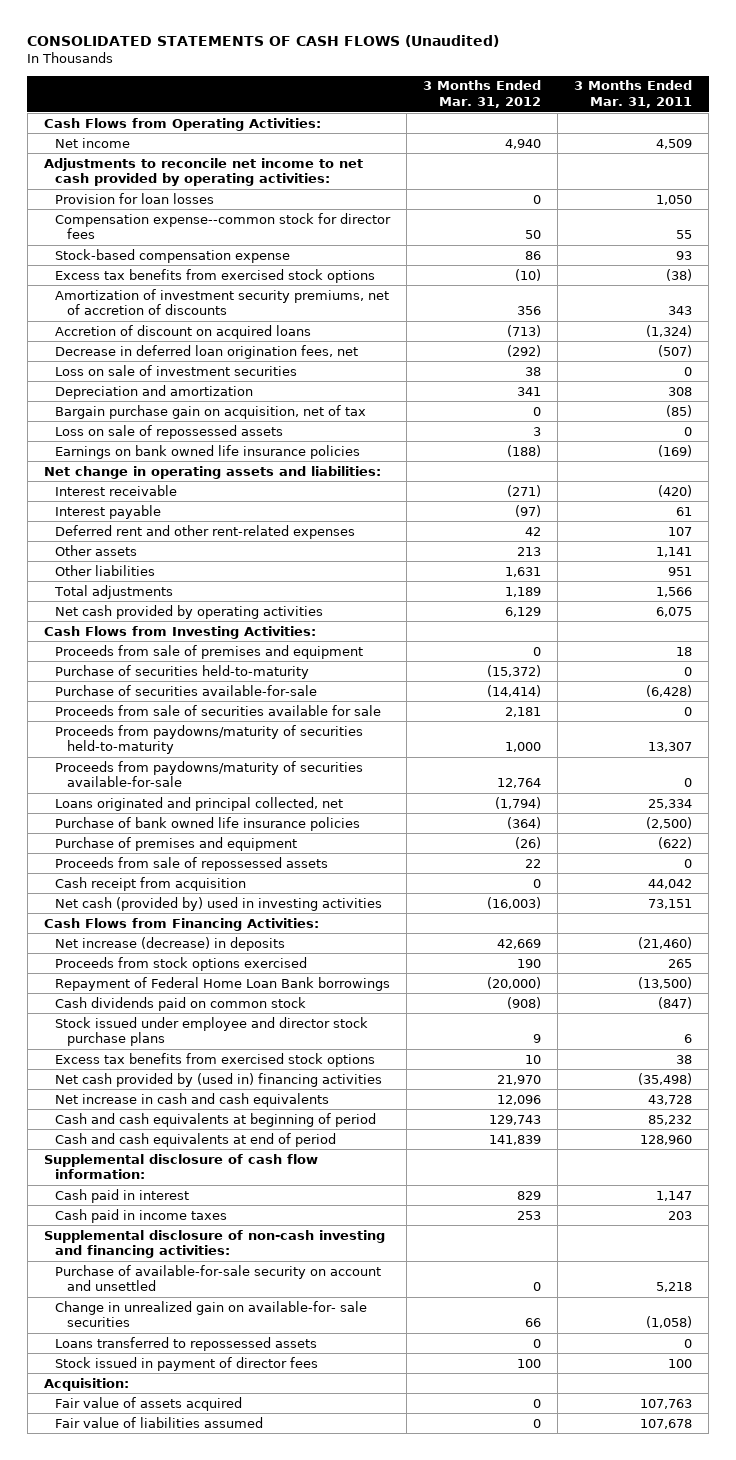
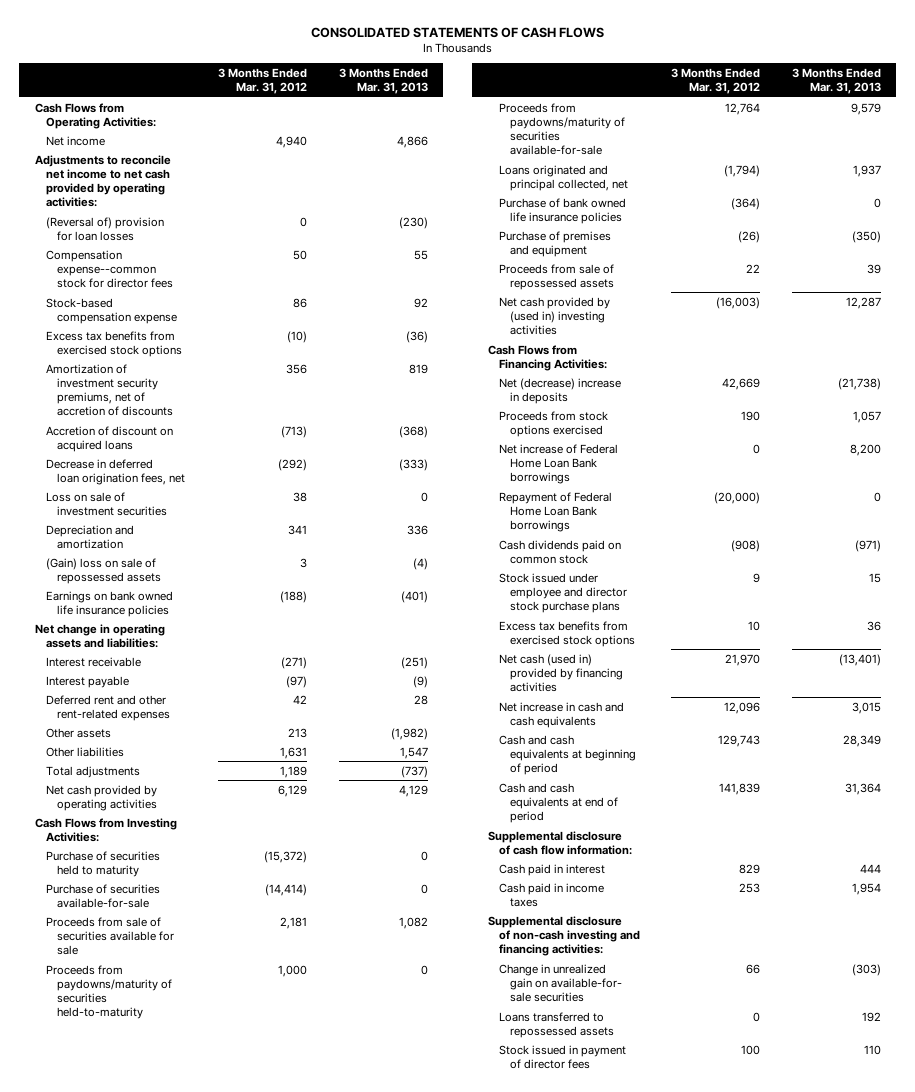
- CONSOLIDATED STATEMENTS OF CASH FLOWS (Unaudited)
+ CONSOLIDATED STATEMENTS OF CASH FLOWS
- | 3 Months Ended Mar. 31, 2012 | 3 Months Ended Mar. 31, 2011
+ | 3 Months Ended Mar. 31, 2012 | 3 Months Ended Mar. 31, 2013
- Provision for loan losses | 0 | 1,050
+ (Reversal of) provision for loan losses | 0 | (230)
- Bargain purchase gain on acquisition, net of tax | 0 | (85)
- Loss on sale of repossessed assets | 3 | 0
+ (Gain) loss on sale of repossessed assets | 3 | (4)
- Proceeds from sale of premises and equipment | 0 | 18
- Purchase of securities held-to-maturity | (15,372) | 0
+ Purchase of securities held to maturity | (15,372) | 0
- Cash receipt from acquisition | 0 | 44,042
- Net cash (provided by) used in investing activities | (16,003) | 73,151
+ Net cash provided by (used in) investing activities | (16,003) | 12,287
- Net increase (decrease) in deposits | 42,669 | (21,460)
+ Net (decrease) increase in deposits | 42,669 | (21,738)
+ Net increase of Federal Home Loan Bank borrowings | 0 | 8,200
- Net cash provided by (used in) financing activities | 21,970 | (35,498)
+ Net cash (used in) provided by financing activities | 21,970 | (13,401)
- Purchase of available-for-sale security on account and unsettled | 0 | 5,218
- Acquisition:
- Fair value of assets acquired | 0 | 107,763
- Fair value of liabilities assumed | 0 | 107,678

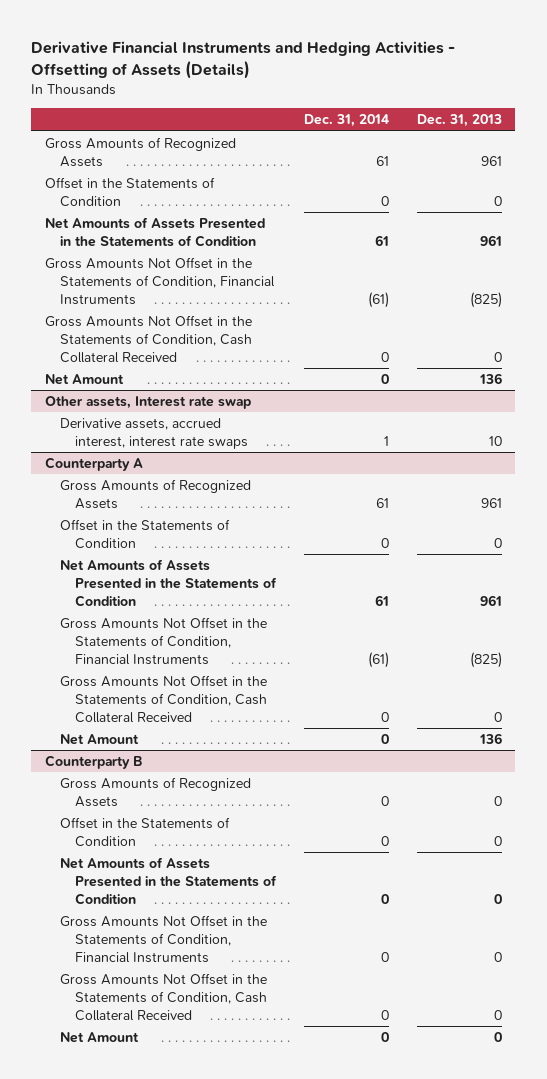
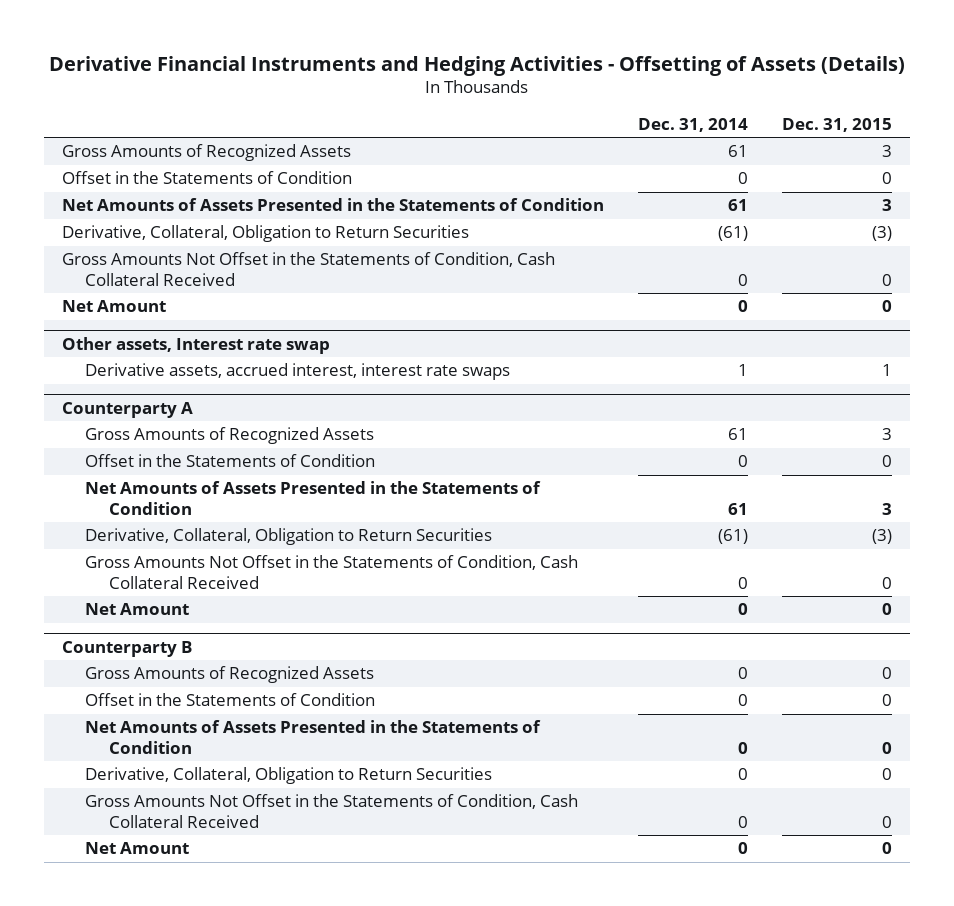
- | Dec. 31, 2014 | Dec. 31, 2013
+ | Dec. 31, 2014 | Dec. 31, 2015
- Gross Amounts Not Offset in the Statements of Condition, Financial Instruments | (61) | (825)
+ Derivative, Collateral, Obligation to Return Securities | (61) | (3)
@ Counterparty A
- Gross Amounts Not Offset in the Statements of Condition, Financial Instruments | (61) | (825)
+ Derivative, Collateral, Obligation to Return Securities | (61) | (3)
@ Counterparty B
- Gross Amounts Not Offset in the Statements of Condition, Financial Instruments | 0 | 0
+ Derivative, Collateral, Obligation to Return Securities | 0 | 0

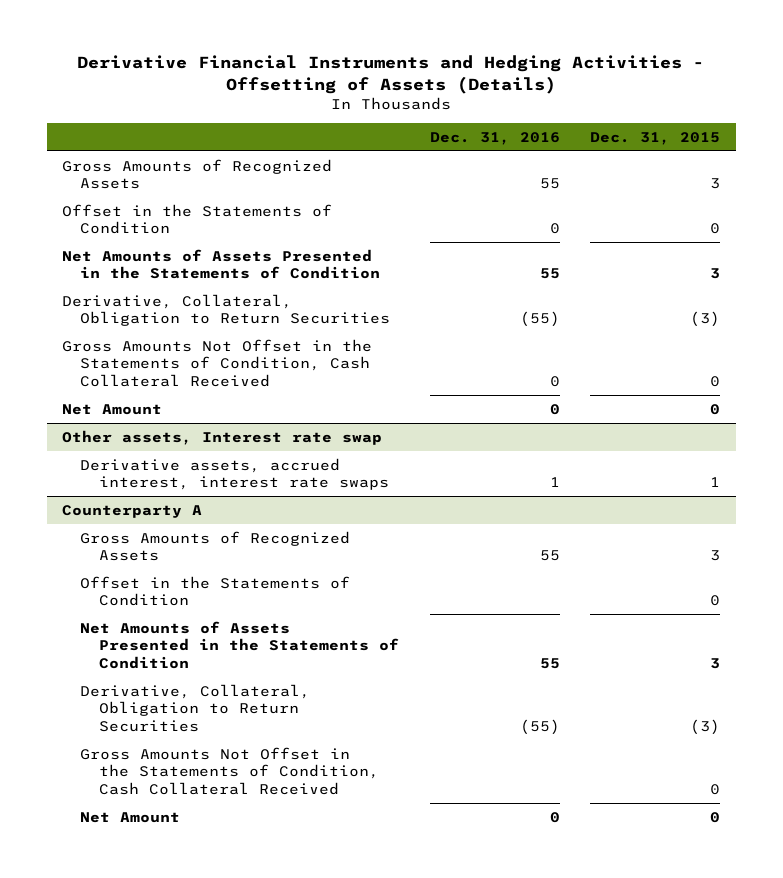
- | Dec. 31, 2014 | Dec. 31, 2015
+ | Dec. 31, 2016 | Dec. 31, 2015
- Counterparty B
- Gross Amounts of Recognized Assets | 0 | 0
- Offset in the Statements of Condition | 0 | 0
- Net Amounts of Assets Presented in the Statements of Condition | 0 | 0
- Derivative, Collateral, Obligation to Return Securities | 0 | 0
- Gross Amounts Not Offset in the Statements of Condition, Cash Collateral Received | 0 | 0
- Net Amount | 0 | 0

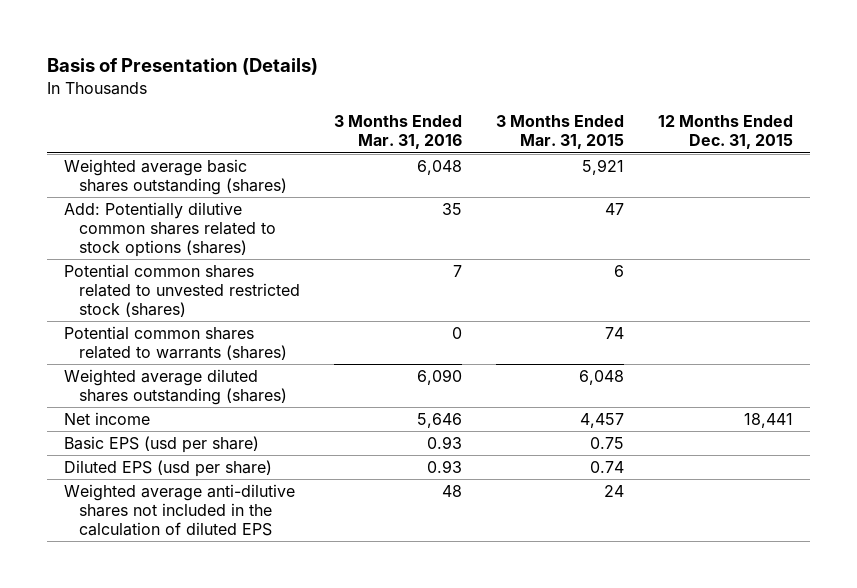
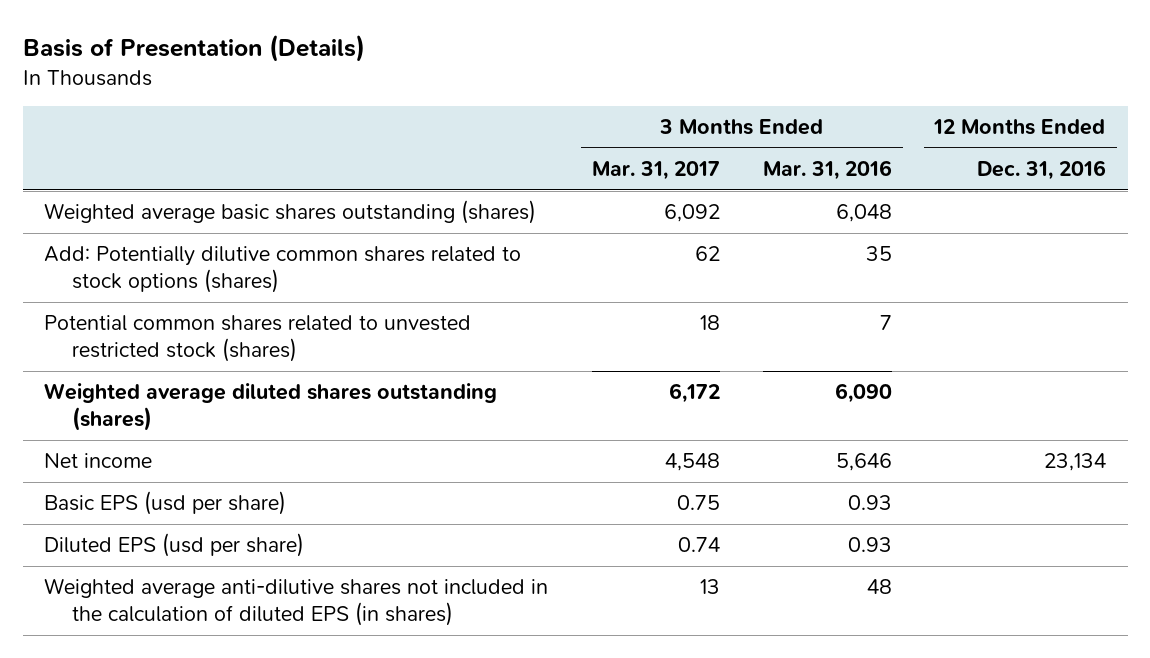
- | 3 Months Ended Mar. 31, 2016 | 3 Months Ended Mar. 31, 2015 | 12 Months Ended Dec. 31, 2015
+ | 3 Months Ended Mar. 31, 2017 | 3 Months Ended Mar. 31, 2016 | 12 Months Ended Dec. 31, 2016
- Potential common shares related to warrants (shares) | 0 | 74 |
- Weighted average anti-dilutive shares not included in the calculation of diluted EPS | 48 | 24 |
+ Weighted average anti-dilutive shares not included in the calculation of diluted EPS (in shares) | 13 | 48 |

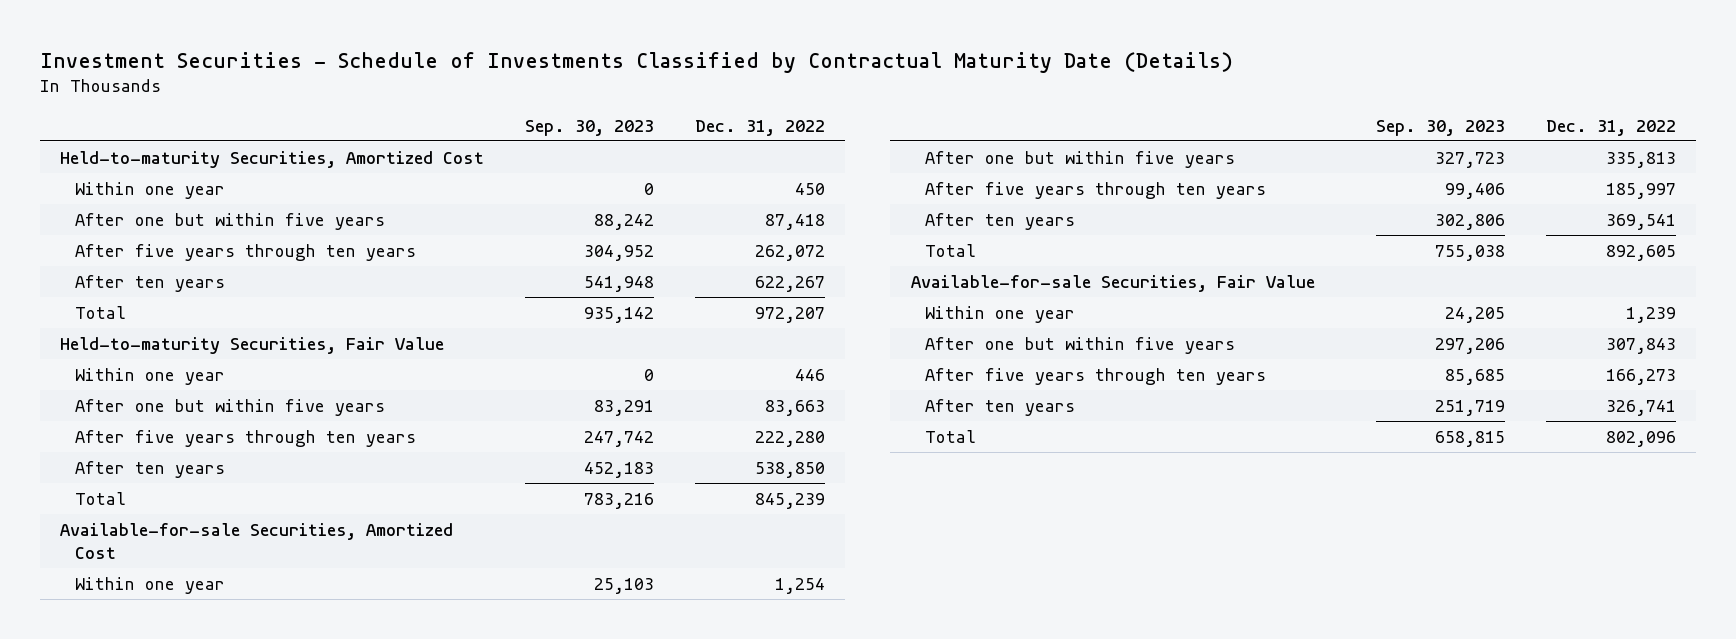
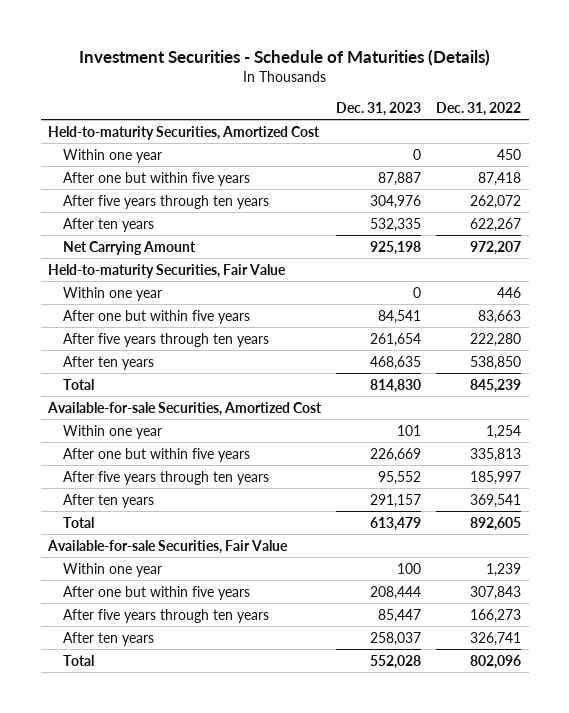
- Investment Securities - Schedule of Investments Classified by Contractual Maturity Date (Details)
+ Investment Securities - Schedule of Maturities (Details)
- | Sep. 30, 2023 | Dec. 31, 2022
+ | Dec. 31, 2023 | Dec. 31, 2022
- Total | 935,142 | 972,207
+ Net Carrying Amount | 925,198 | 972,207

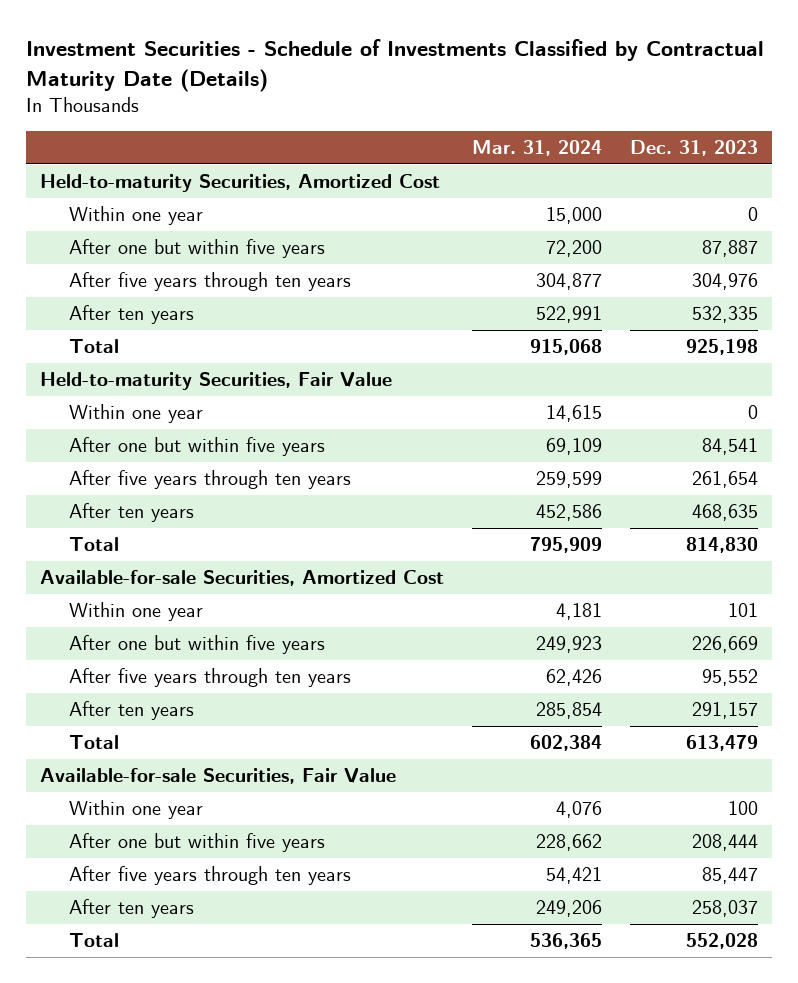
- Investment Securities - Schedule of Maturities (Details)
+ Investment Securities - Schedule of Investments Classified by Contractual Maturity Date (Details)
- | Dec. 31, 2023 | Dec. 31, 2022
+ | Mar. 31, 2024 | Dec. 31, 2023
- Net Carrying Amount | 925,198 | 972,207
+ Total | 915,068 | 925,198

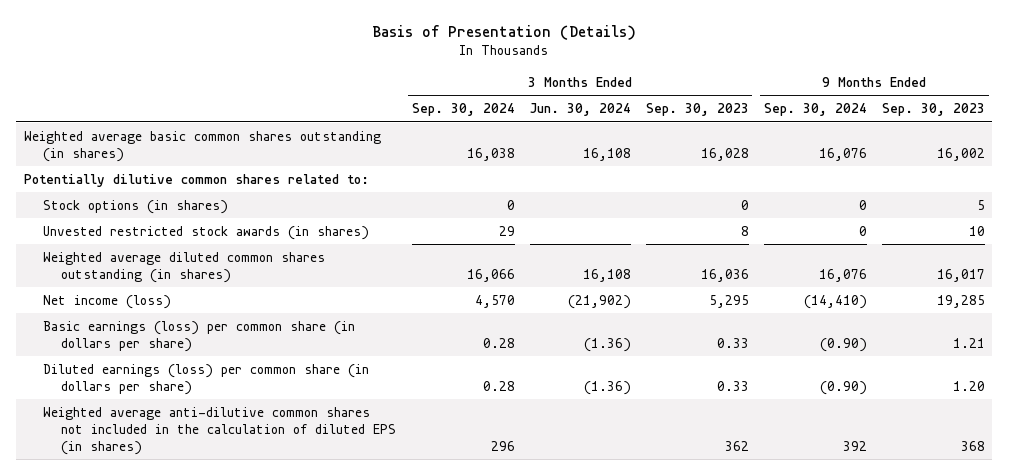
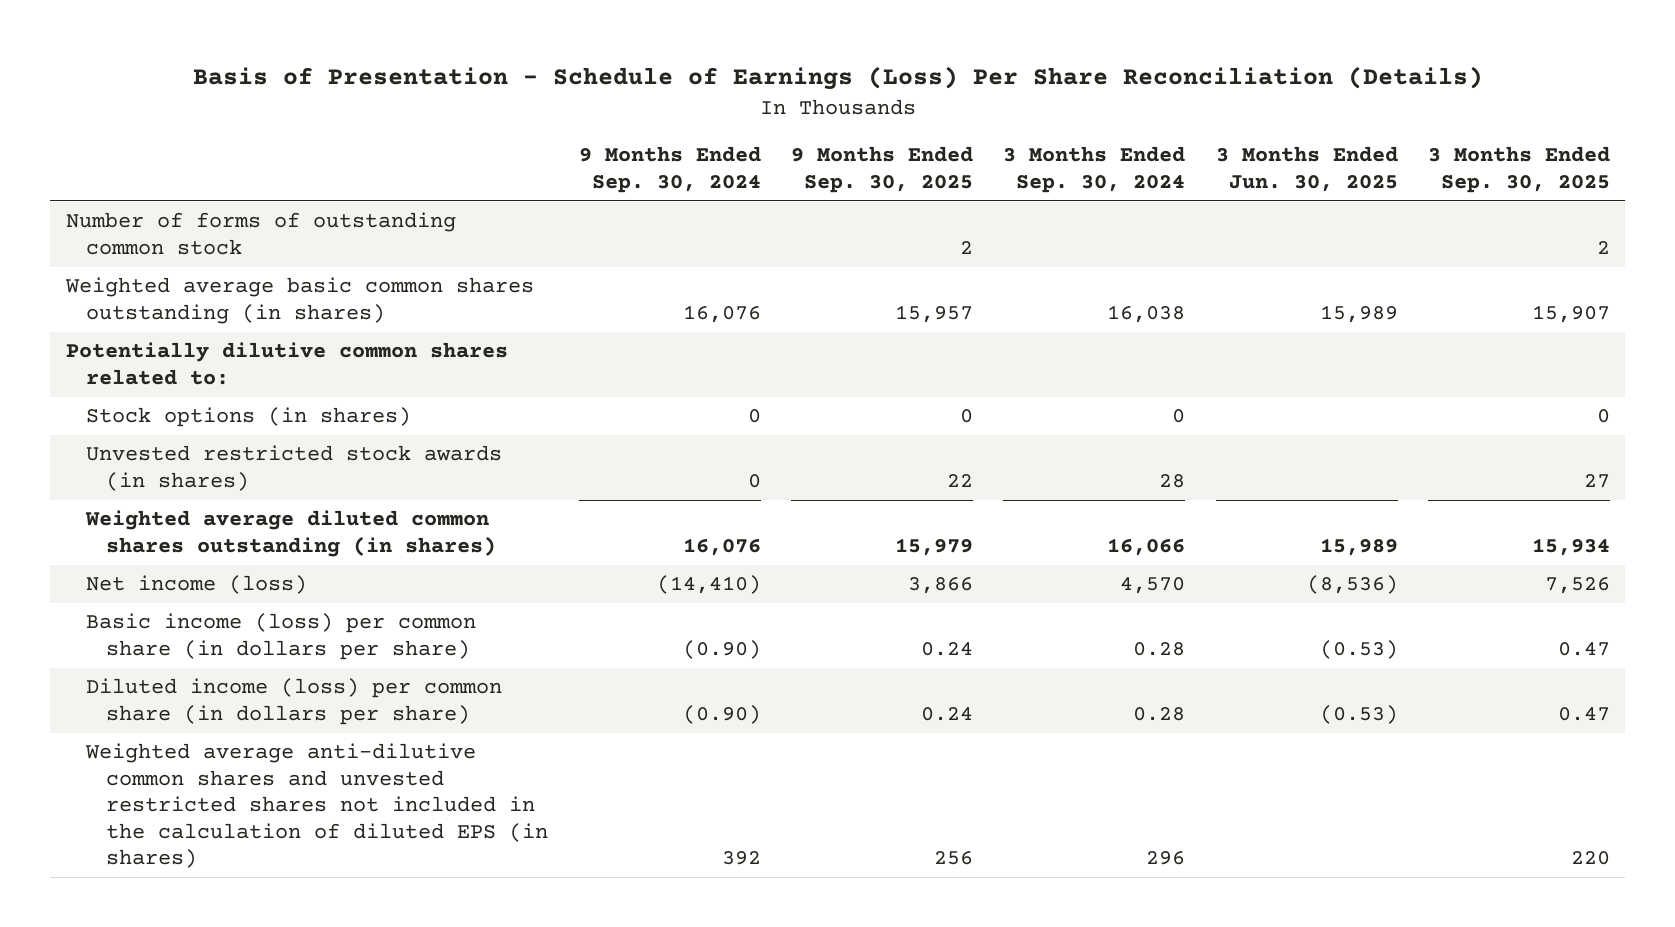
- Basis of Presentation (Details)
+ Basis of Presentation - Schedule of Earnings (Loss) Per Share Reconciliation (Details)
- | 3 Months Ended Sep. 30, 2024 | 3 Months Ended Jun. 30, 2024 | 3 Months Ended Sep. 30, 2023 | 9 Months Ended Sep. 30, 2024 | 9 Months Ended Sep. 30, 2023
+ | 9 Months Ended Sep. 30, 2024 | 9 Months Ended Sep. 30, 2025 | 3 Months Ended Sep. 30, 2024 | 3 Months Ended Jun. 30, 2025 | 3 Months Ended Sep. 30, 2025
+ Number of forms of outstanding common stock | | 2 | | | 2
- Unvested restricted stock awards (in shares) | 29 | | 8 | 0 | 10
+ Unvested restricted stock awards (in shares) | 0 | 22 | 28 | | 27
- Basic earnings (loss) per common share (in dollars per share) | 0.28 | (1.36) | 0.33 | (0.90) | 1.21
- Diluted earnings (loss) per common share (in dollars per share) | 0.28 | (1.36) | 0.33 | (0.90) | 1.20
- Weighted average anti-dilutive common shares not included in the calculation of diluted EPS (in shares) | 296 | | 362 | 392 | 368
+ Basic income (loss) per common share (in dollars per share) | (0.90) | 0.24 | 0.28 | (0.53) | 0.47
+ Diluted income (loss) per common share (in dollars per share) | (0.90) | 0.24 | 0.28 | (0.53) | 0.47
+ Weighted average anti-dilutive common shares and unvested restricted shares not included in the calculation of diluted EPS (in shares) | 392 | 256 | 296 | | 220

